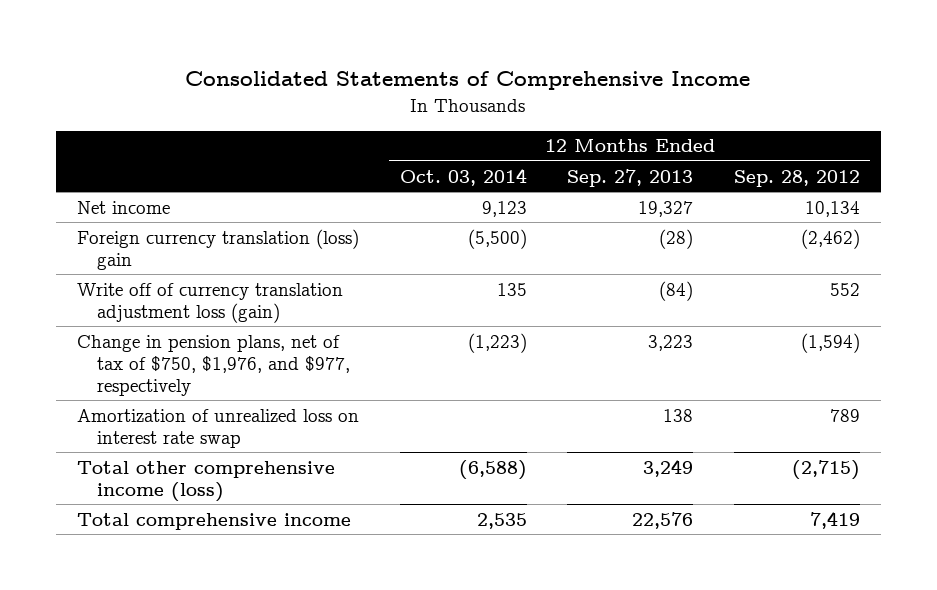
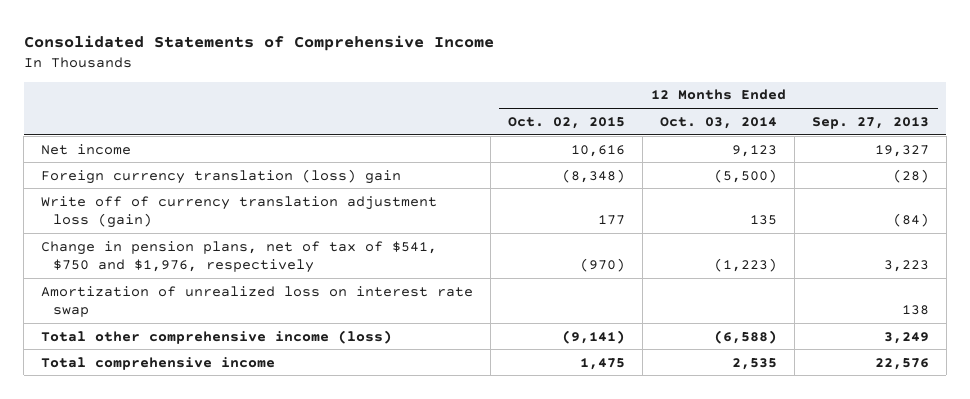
- | 12 Months Ended Oct. 03, 2014 | 12 Months Ended Sep. 27, 2013 | 12 Months Ended Sep. 28, 2012
+ | 12 Months Ended Oct. 02, 2015 | 12 Months Ended Oct. 03, 2014 | 12 Months Ended Sep. 27, 2013
- Change in pension plans, net of tax of $750, $1,976, and $977, respectively | (1,223) | 3,223 | (1,594)
+ Change in pension plans, net of tax of $541, $750 and $1,976, respectively | (970) | (1,223) | 3,223

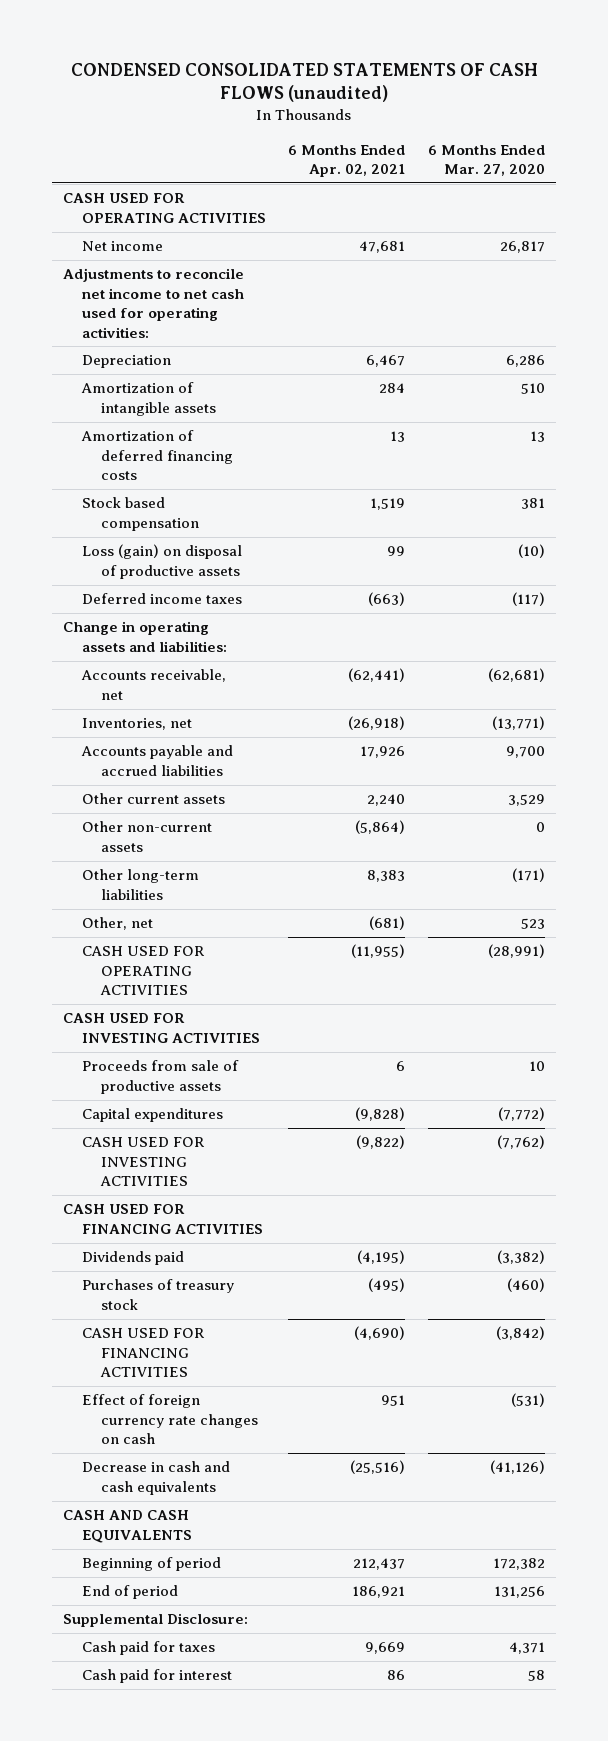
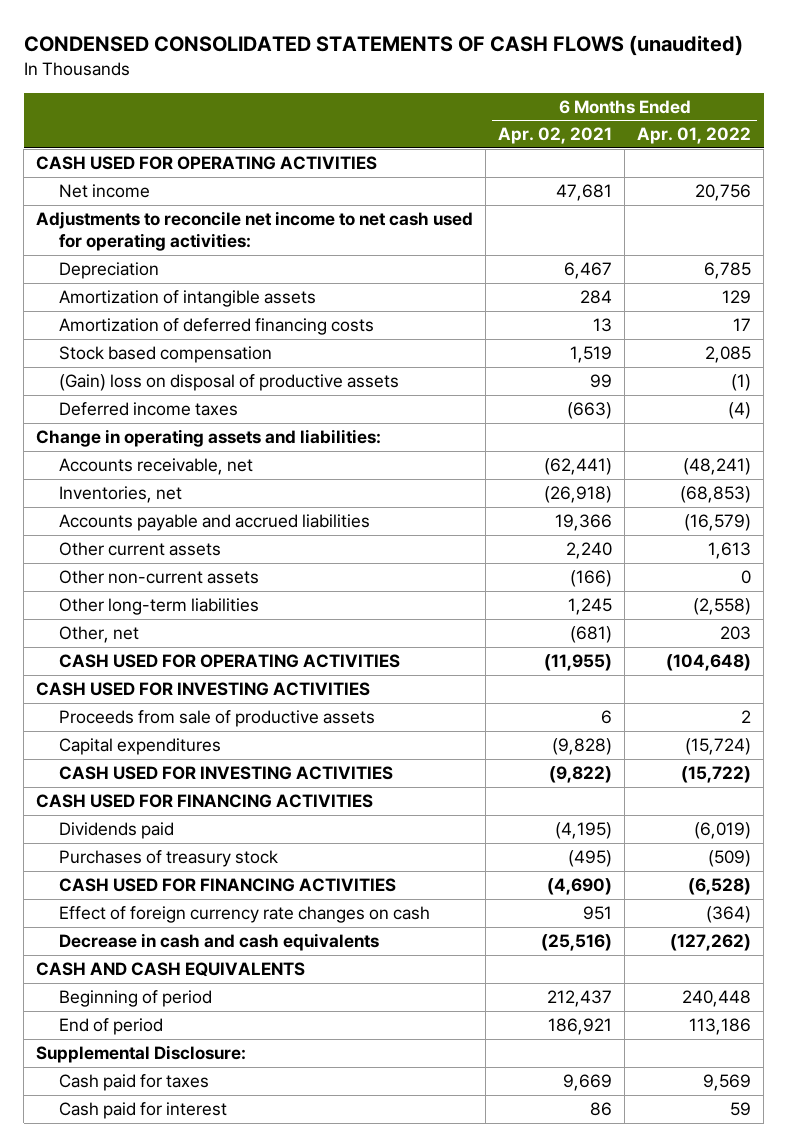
- | 6 Months Ended Apr. 02, 2021 | 6 Months Ended Mar. 27, 2020
+ | 6 Months Ended Apr. 02, 2021 | 6 Months Ended Apr. 01, 2022
- Loss (gain) on disposal of productive assets | 99 | (10)
+ (Gain) loss on disposal of productive assets | 99 | (1)
- Accounts payable and accrued liabilities | 17,926 | 9,700
+ Accounts payable and accrued liabilities | 19,366 | (16,579)
- Other non-current assets | (5,864) | 0
- Other long-term liabilities | 8,383 | (171)
+ Other non-current assets | (166) | 0
+ Other long-term liabilities | 1,245 | (2,558)

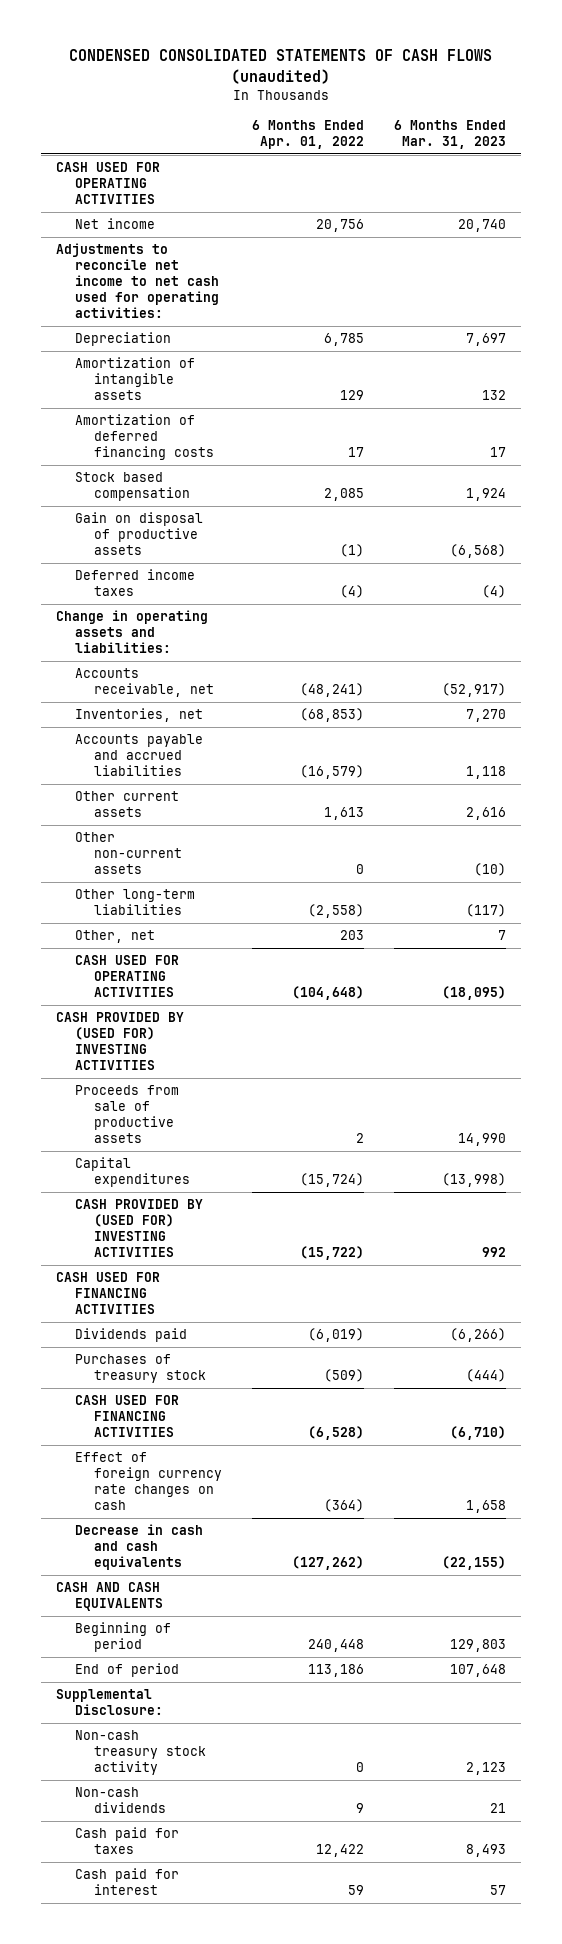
- | 6 Months Ended Apr. 02, 2021 | 6 Months Ended Apr. 01, 2022
+ | 6 Months Ended Apr. 01, 2022 | 6 Months Ended Mar. 31, 2023
- (Gain) loss on disposal of productive assets | 99 | (1)
+ Gain on disposal of productive assets | (1) | (6,568)
- CASH USED FOR INVESTING ACTIVITIES
+ CASH PROVIDED BY (USED FOR) INVESTING ACTIVITIES
- CASH USED FOR INVESTING ACTIVITIES | (9,822) | (15,722)
+ CASH PROVIDED BY (USED FOR) INVESTING ACTIVITIES | (15,722) | 992
- Cash paid for taxes | 9,669 | 9,569
+ Non-cash treasury stock activity | 0 | 2,123
+ Non-cash dividends | 9 | 21
+ Cash paid for taxes | 12,422 | 8,493

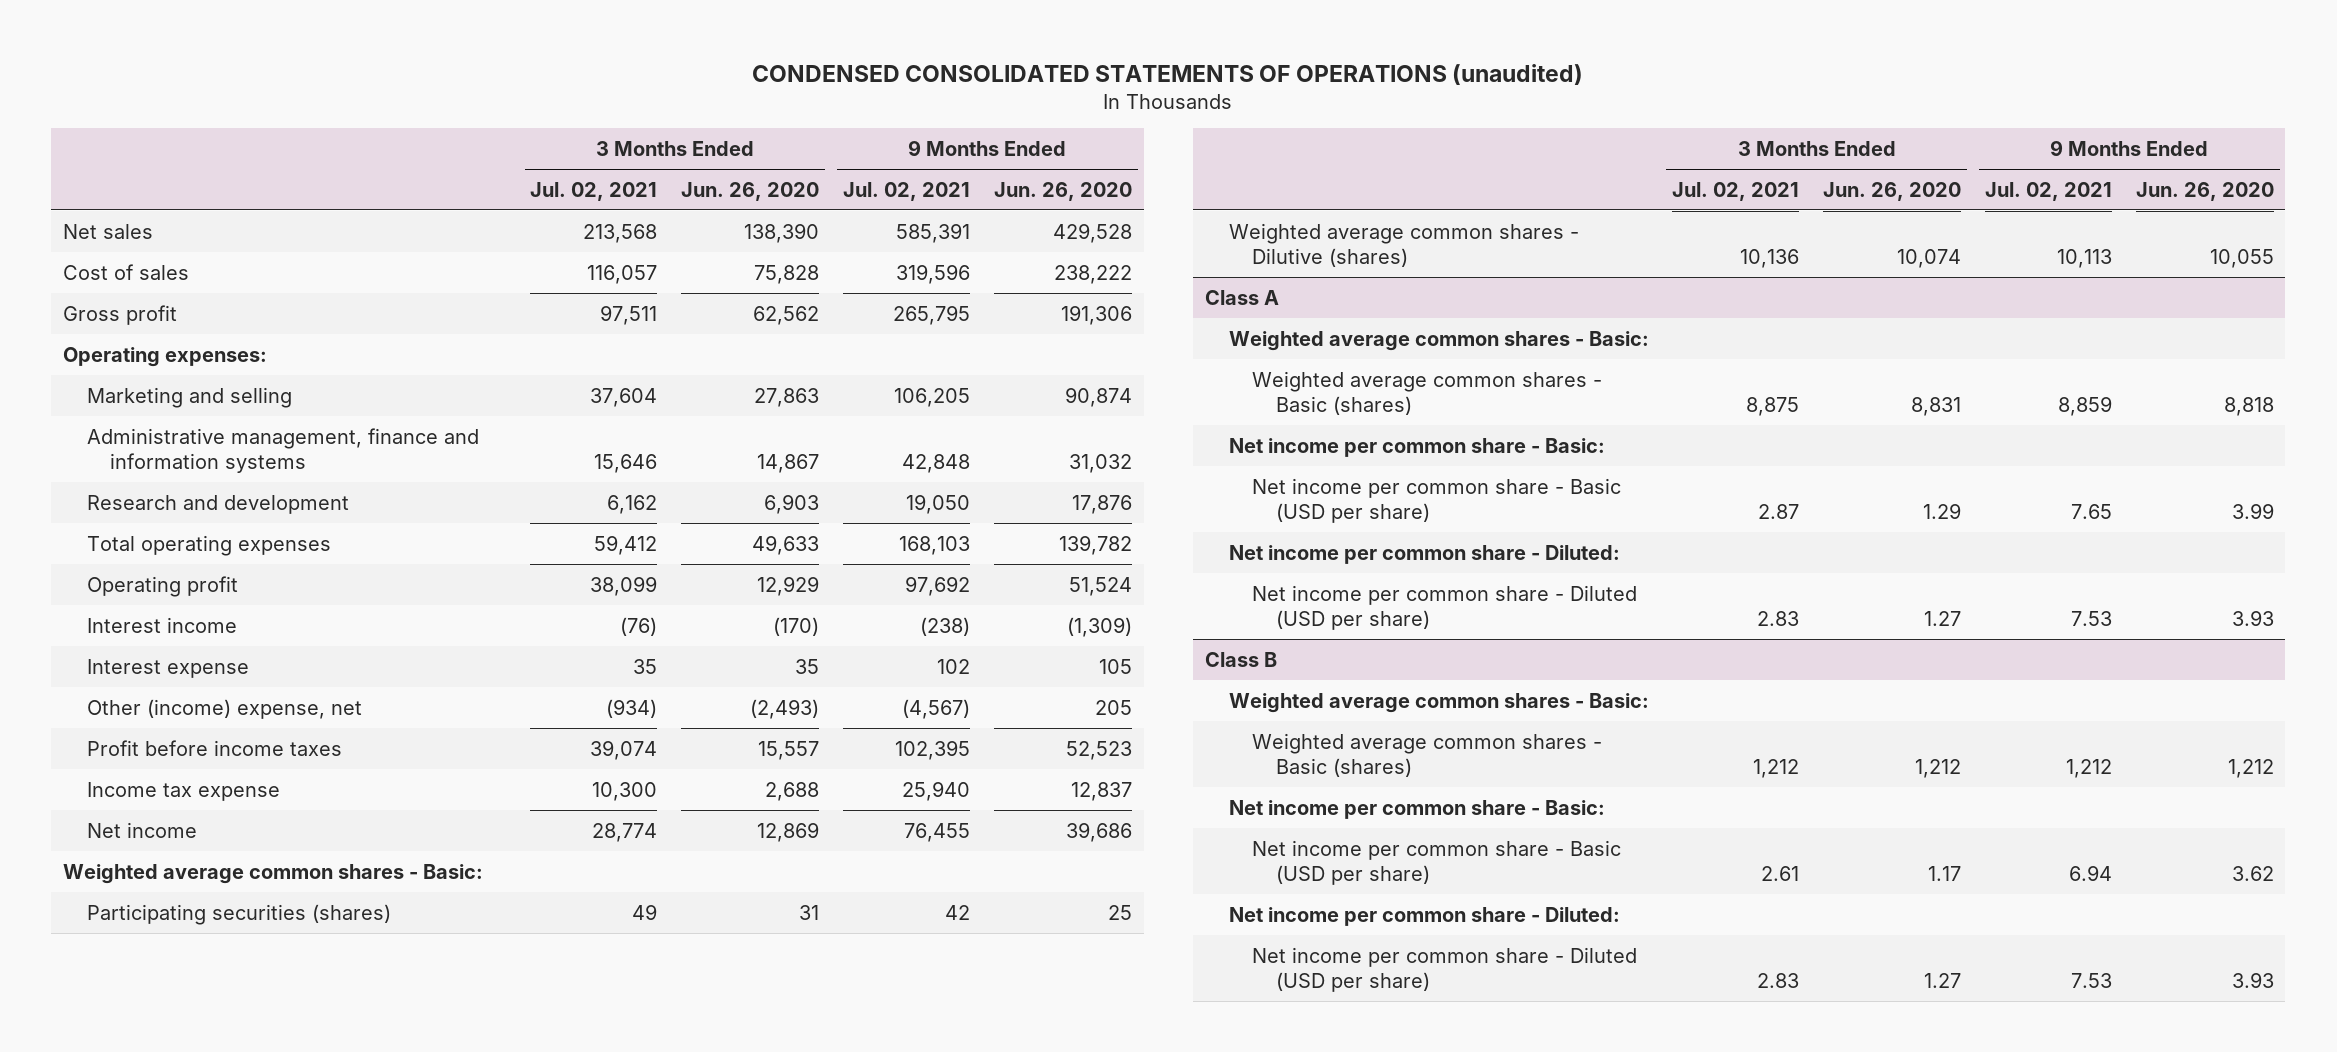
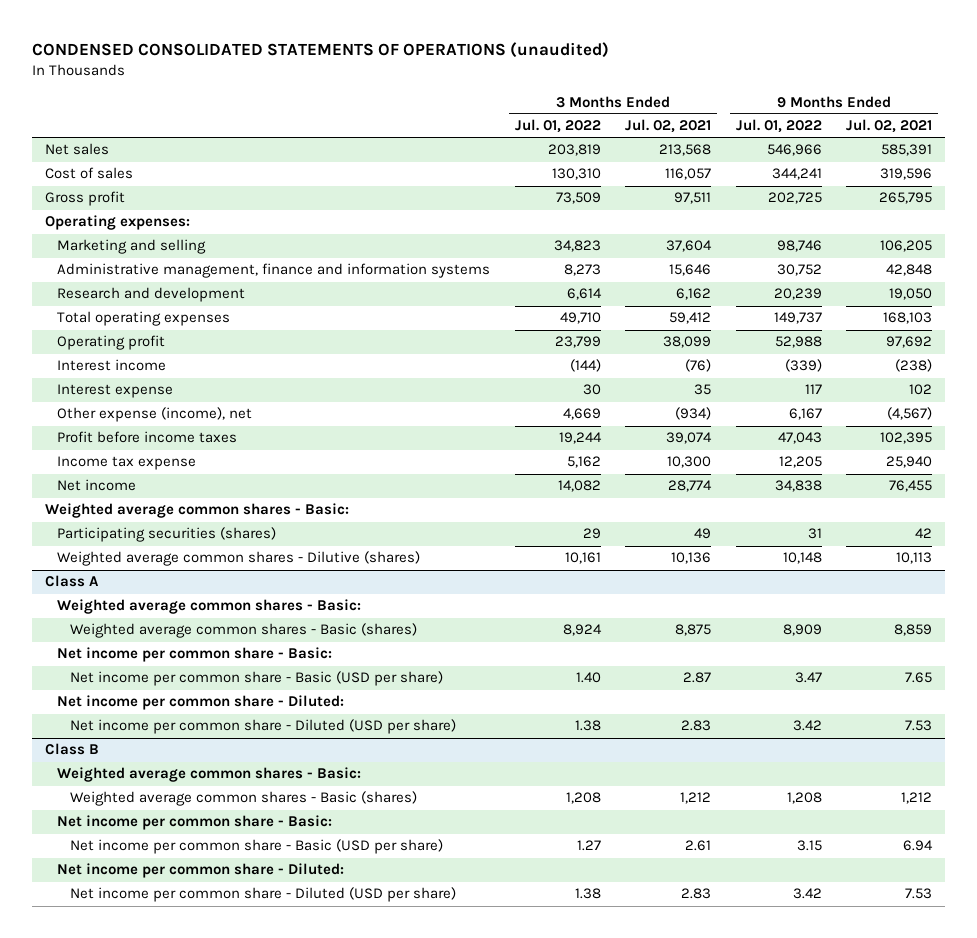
- | 3 Months Ended Jul. 02, 2021 | 3 Months Ended Jun. 26, 2020 | 9 Months Ended Jul. 02, 2021 | 9 Months Ended Jun. 26, 2020
+ | 3 Months Ended Jul. 01, 2022 | 3 Months Ended Jul. 02, 2021 | 9 Months Ended Jul. 01, 2022 | 9 Months Ended Jul. 02, 2021
- Other (income) expense, net | (934) | (2,493) | (4,567) | 205
+ Other expense (income), net | 4,669 | (934) | 6,167 | (4,567)

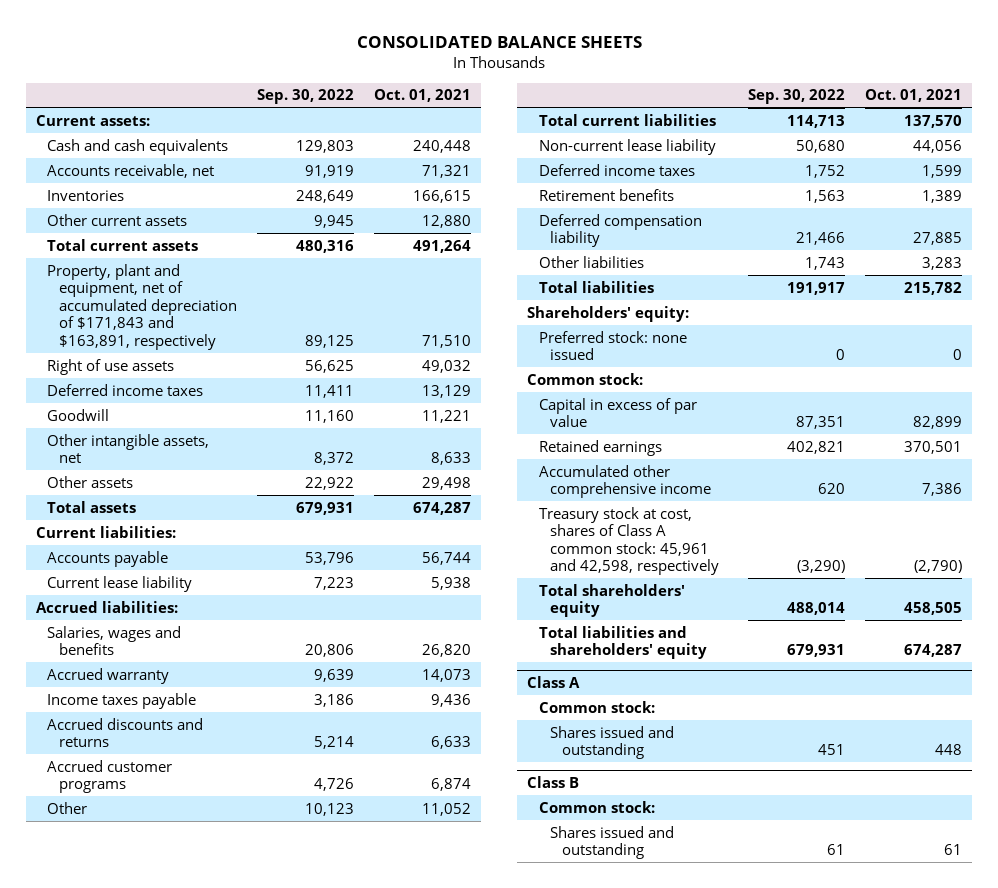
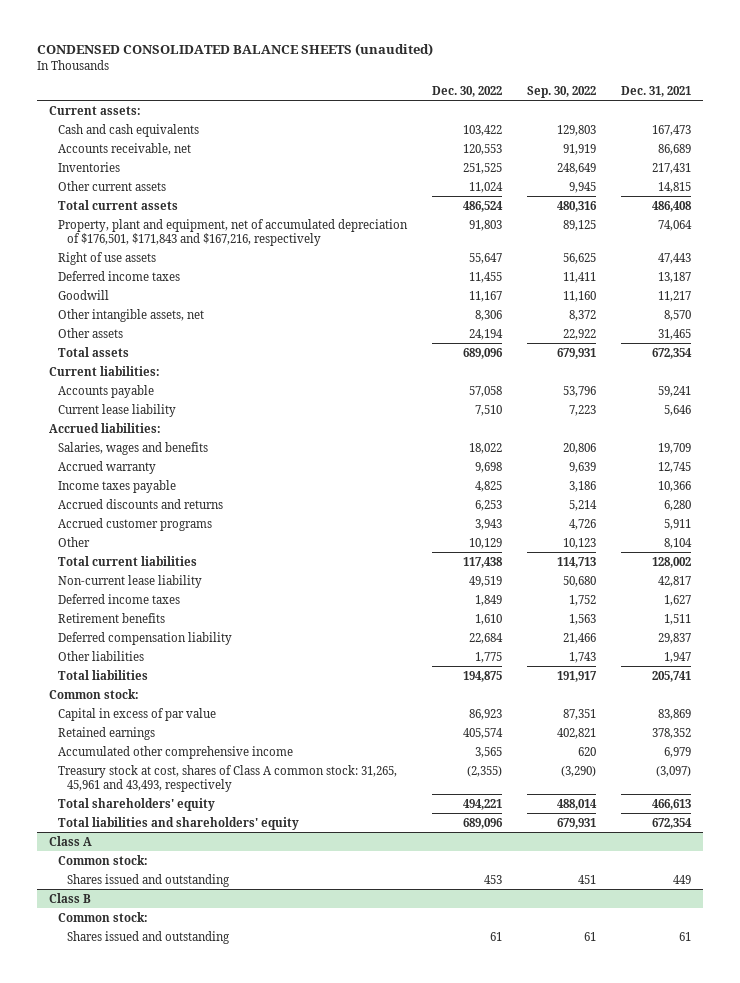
- CONSOLIDATED BALANCE SHEETS
+ CONDENSED CONSOLIDATED BALANCE SHEETS (unaudited)
- | Sep. 30, 2022 | Oct. 01, 2021
+ | Dec. 30, 2022 | Sep. 30, 2022 | Dec. 31, 2021
- Property, plant and equipment, net of accumulated depreciation of $171,843 and $163,891, respectively | 89,125 | 71,510
+ Property, plant and equipment, net of accumulated depreciation of $176,501, $171,843 and $167,216, respectively | 91,803 | 89,125 | 74,064
- Shareholders' equity:
- Preferred stock: none issued | 0 | 0
- Treasury stock at cost, shares of Class A common stock: 45,961 and 42,598, respectively | (3,290) | (2,790)
+ Treasury stock at cost, shares of Class A common stock: 31,265, 45,961 and 43,493, respectively | (2,355) | (3,290) | (3,097)

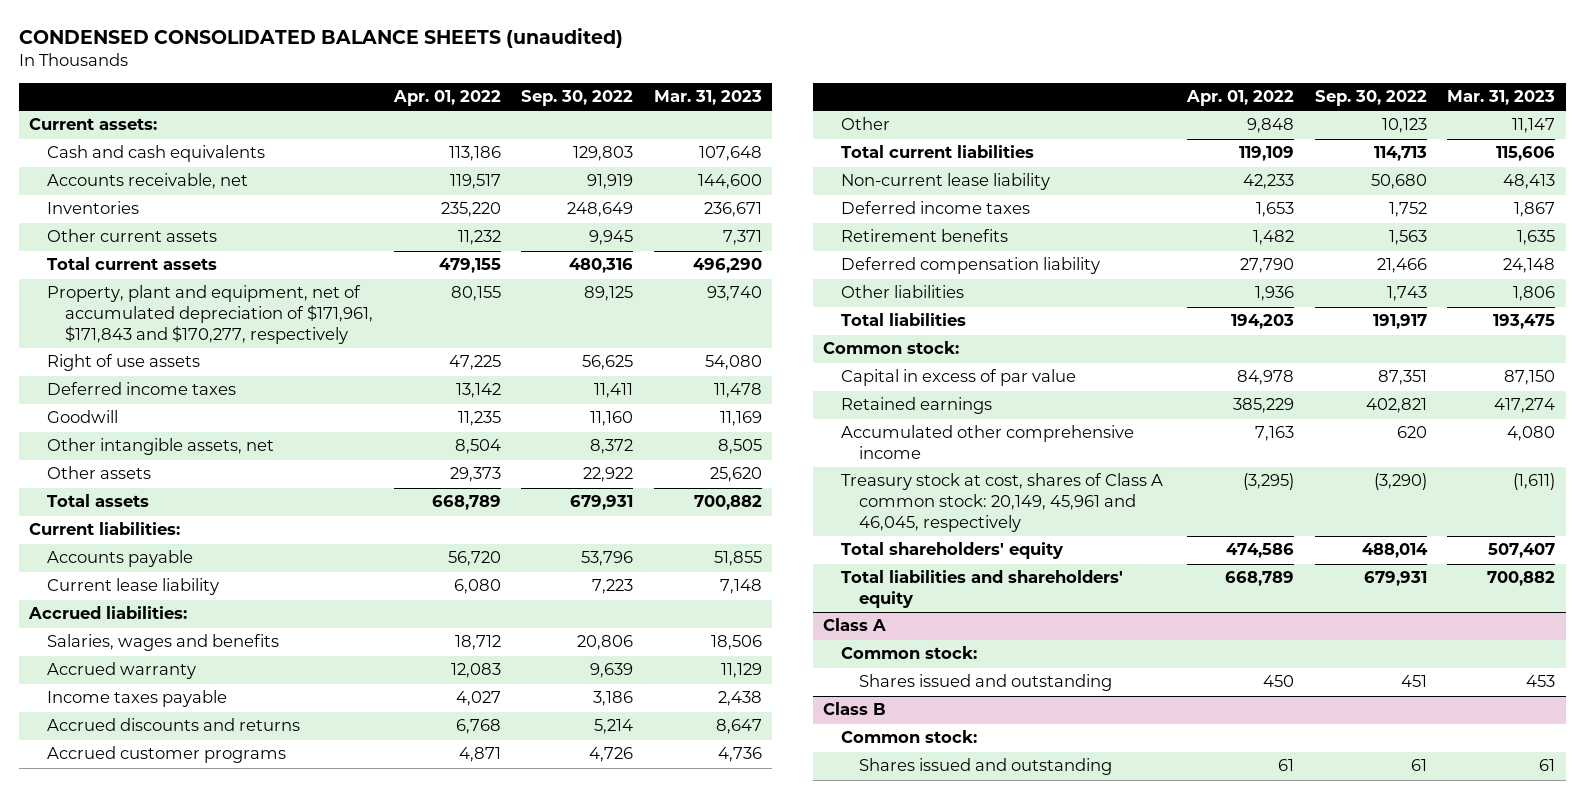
- | Dec. 30, 2022 | Sep. 30, 2022 | Dec. 31, 2021
+ | Apr. 01, 2022 | Sep. 30, 2022 | Mar. 31, 2023
- Property, plant and equipment, net of accumulated depreciation of $176,501, $171,843 and $167,216, respectively | 91,803 | 89,125 | 74,064
+ Property, plant and equipment, net of accumulated depreciation of $171,961, $171,843 and $170,277, respectively | 80,155 | 89,125 | 93,740
- Treasury stock at cost, shares of Class A common stock: 31,265, 45,961 and 43,493, respectively | (2,355) | (3,290) | (3,097)
+ Treasury stock at cost, shares of Class A common stock: 20,149, 45,961 and 46,045, respectively | (3,295) | (3,290) | (1,611)

